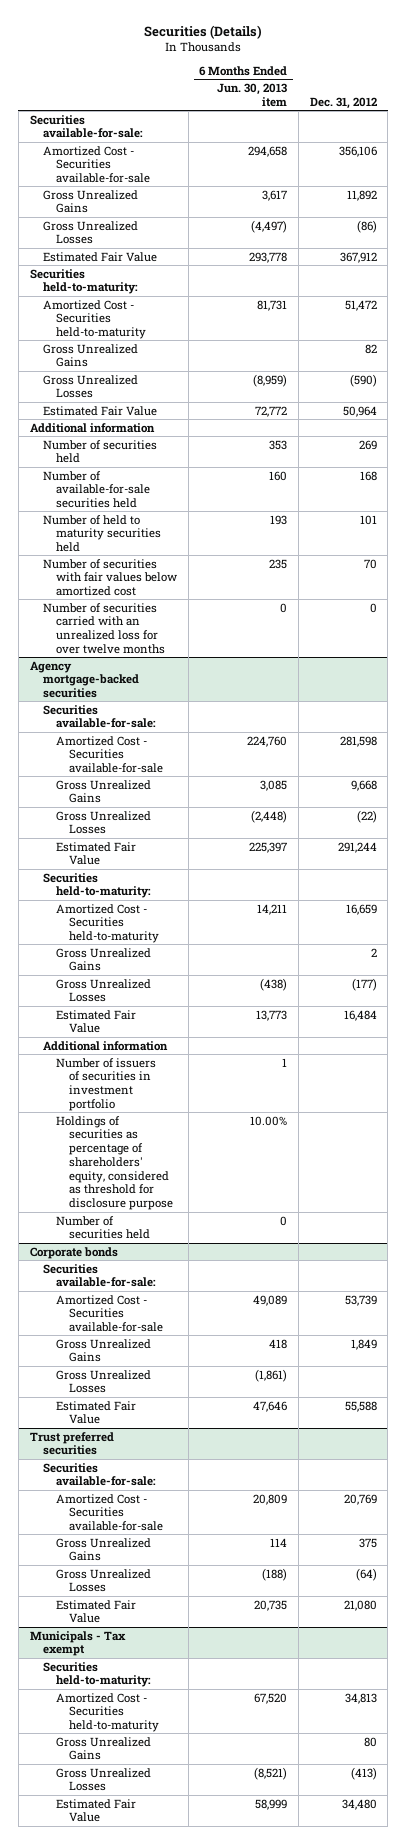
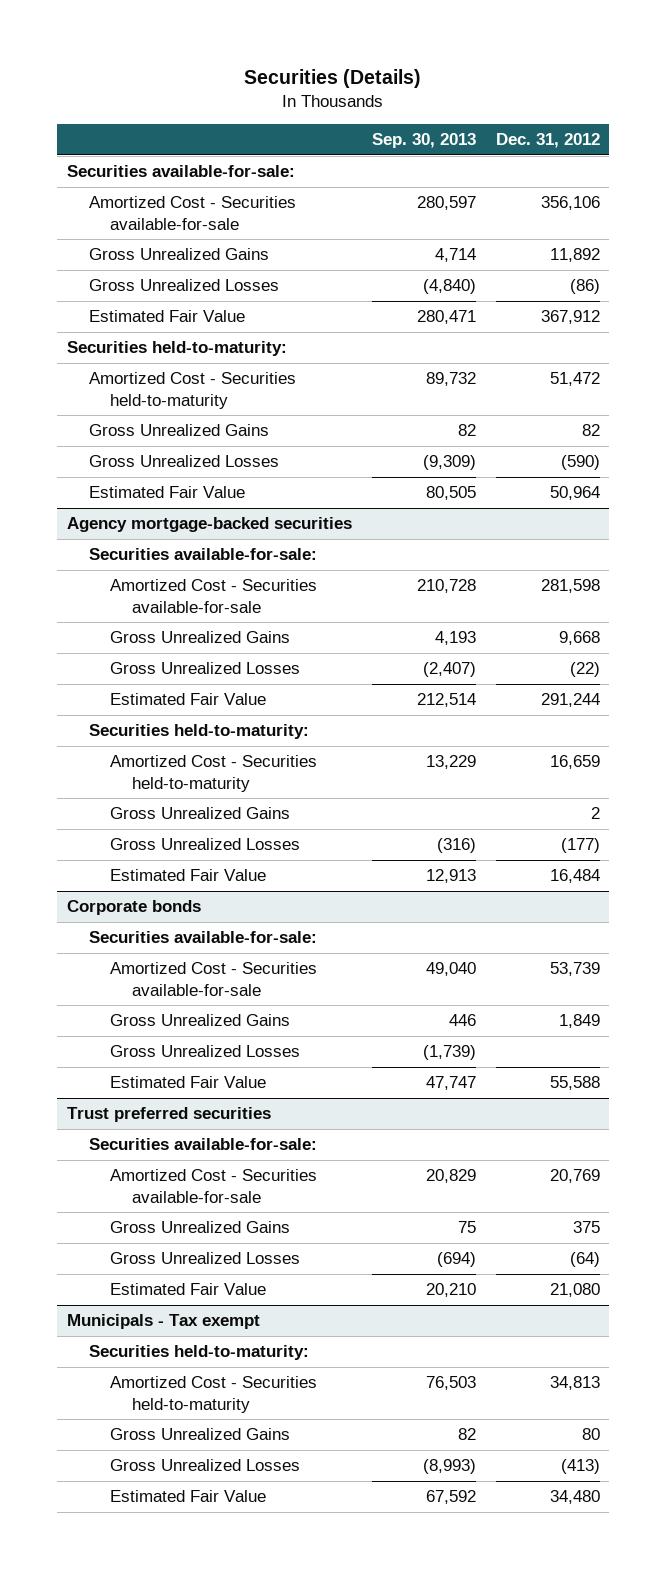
- | 6 Months Ended Jun. 30, 2013 item | Dec. 31, 2012
+ | Sep. 30, 2013 | Dec. 31, 2012
- Additional information
- Number of securities held | 353 | 269
- Number of available-for-sale securities held | 160 | 168
- Number of held to maturity securities held | 193 | 101
- Number of securities with fair values below amortized cost | 235 | 70
- Number of securities carried with an unrealized loss for over twelve months | 0 | 0
@ Agency mortgage-backed securities
- Additional information
- Number of issuers of securities in investment portfolio | 1 |
- Holdings of securities as percentage of shareholders' equity, considered as threshold for disclosure purpose | 10.00% |
- Number of securities held | 0 |

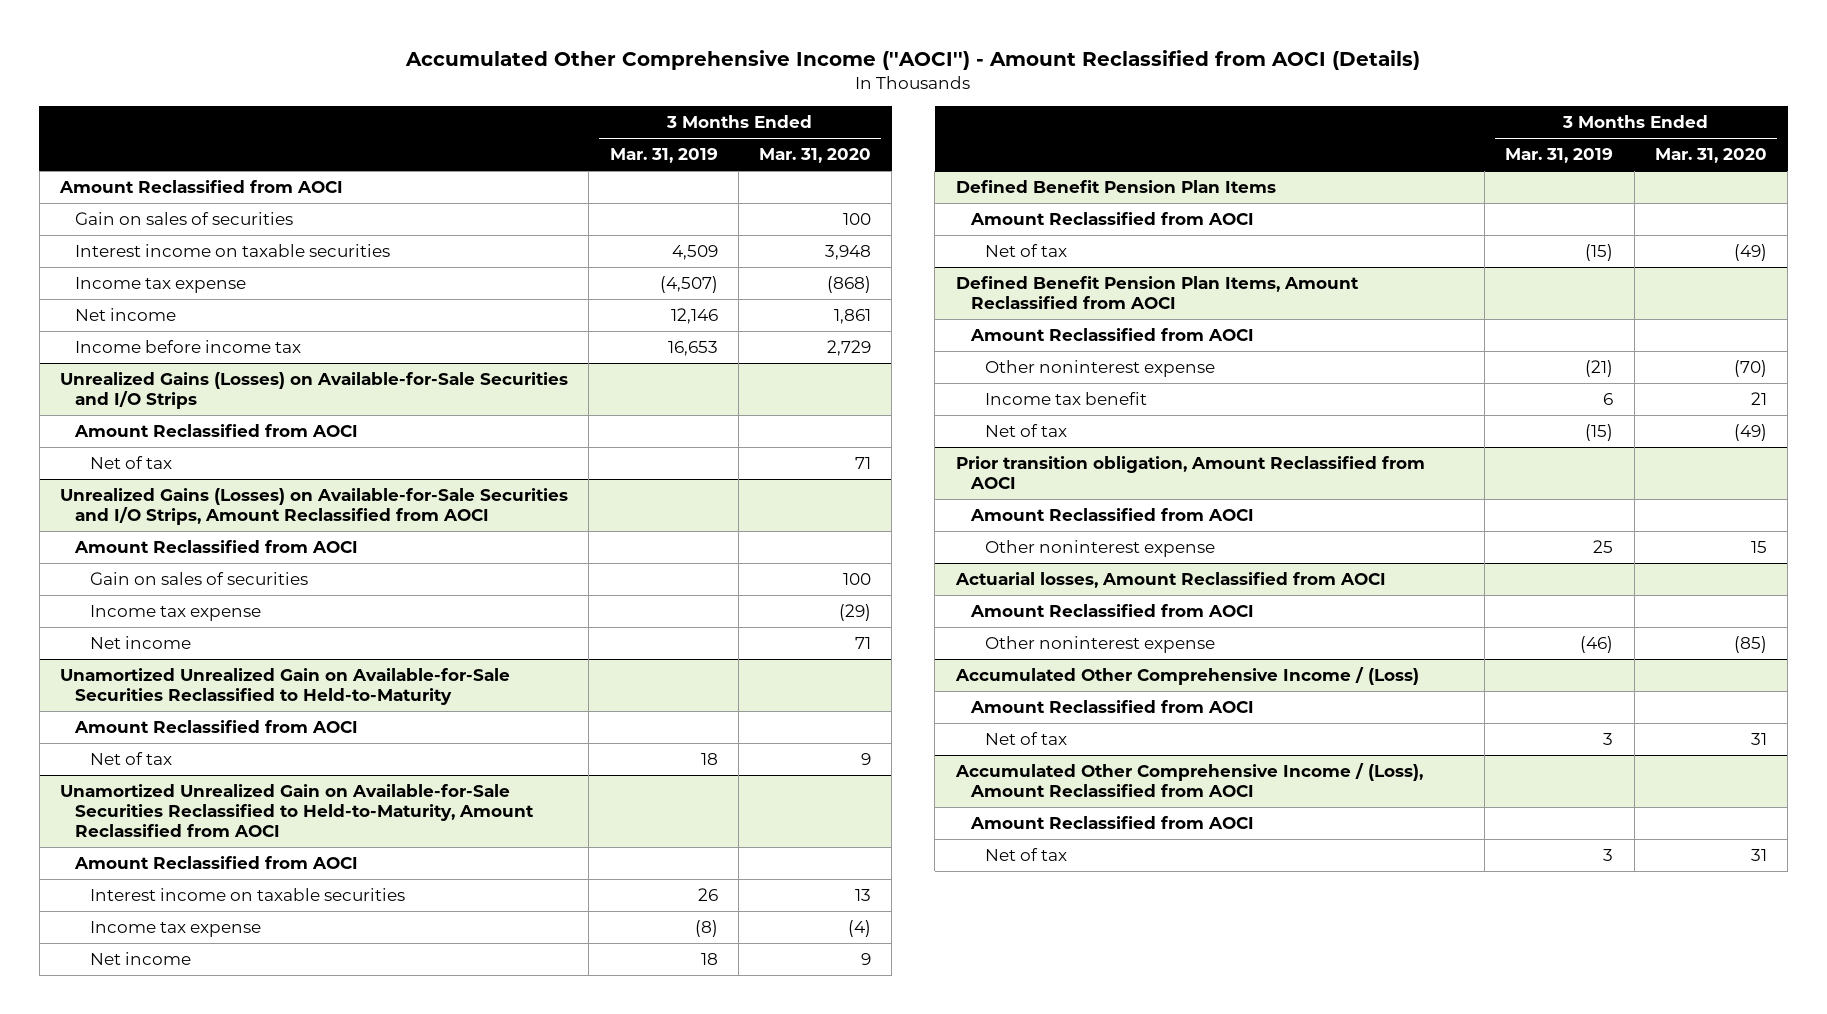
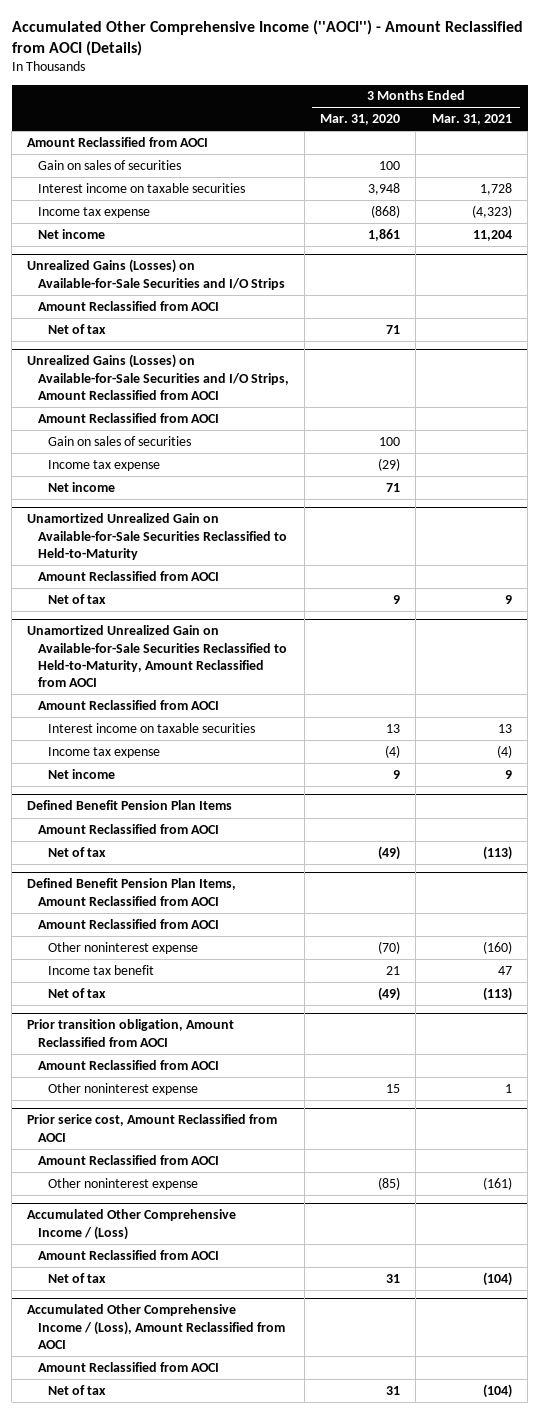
- | 3 Months Ended Mar. 31, 2019 | 3 Months Ended Mar. 31, 2020
+ | 3 Months Ended Mar. 31, 2020 | 3 Months Ended Mar. 31, 2021
- Income before income tax | 16,653 | 2,729
- Actuarial losses, Amount Reclassified from AOCI
+ Prior serice cost, Amount Reclassified from AOCI

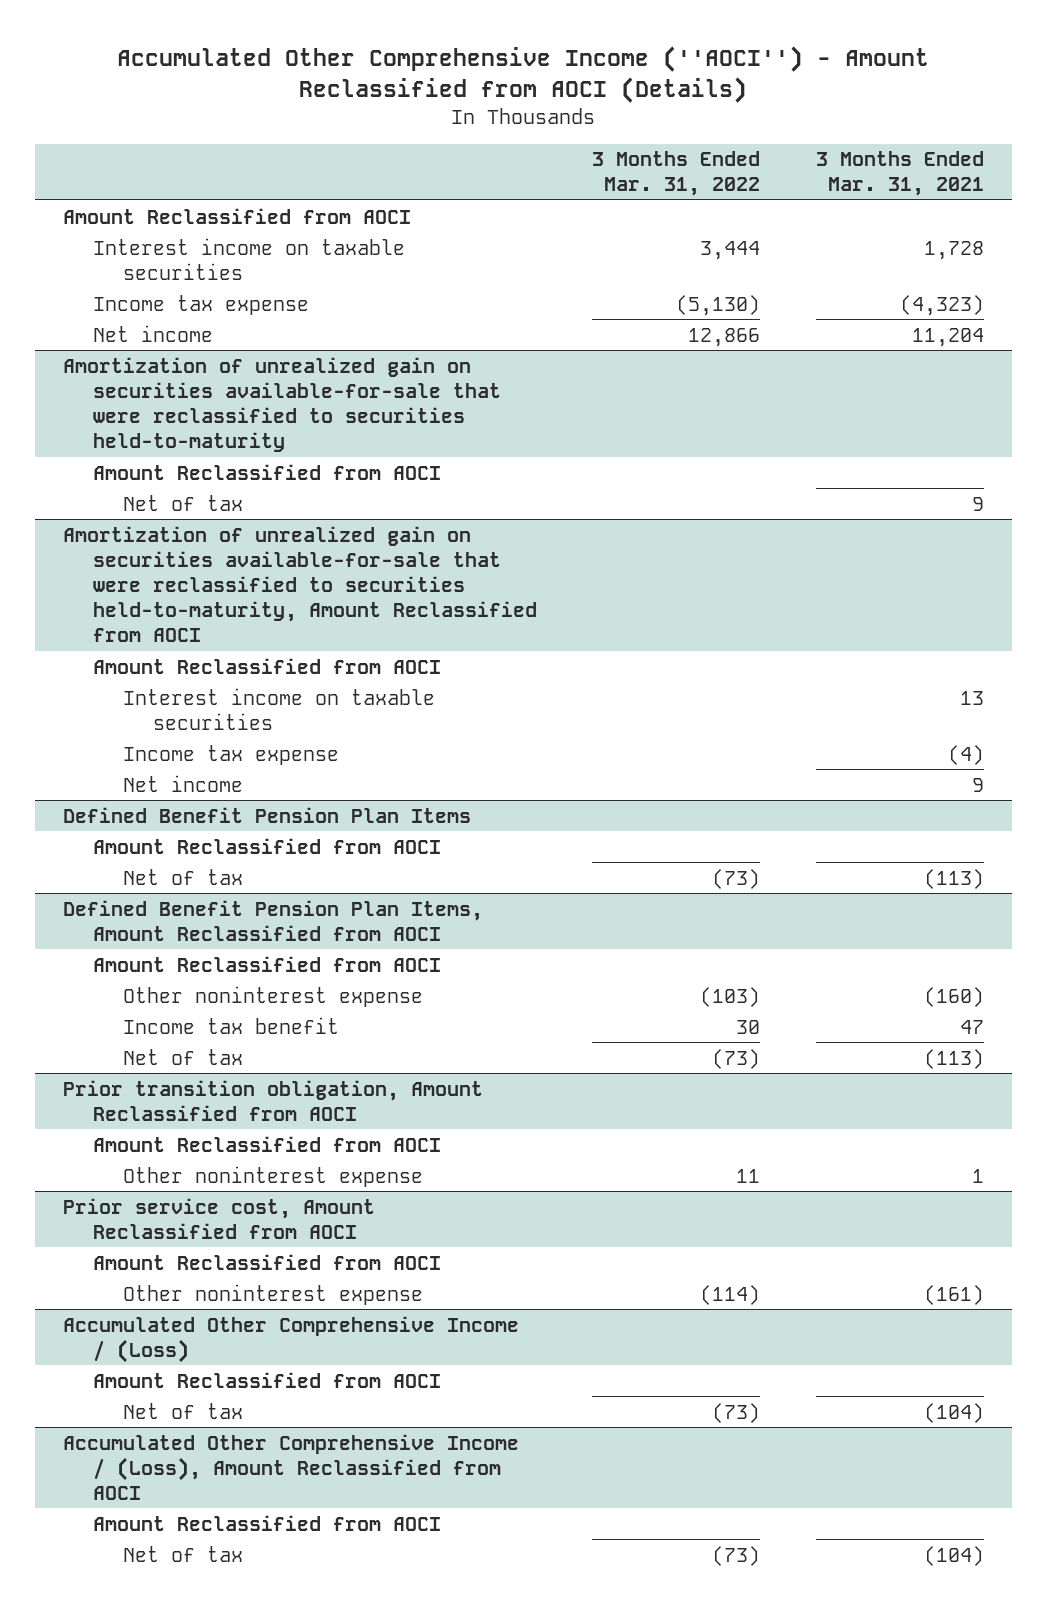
- | 3 Months Ended Mar. 31, 2020 | 3 Months Ended Mar. 31, 2021
+ | 3 Months Ended Mar. 31, 2022 | 3 Months Ended Mar. 31, 2021
- Gain on sales of securities | 100 |
- Unrealized Gains (Losses) on Available-for-Sale Securities and I/O Strips
- Amount Reclassified from AOCI
- Net of tax | 71 |
- Unrealized Gains (Losses) on Available-for-Sale Securities and I/O Strips, Amount Reclassified from AOCI
- Amount Reclassified from AOCI
- Gain on sales of securities | 100 |
- Income tax expense | (29) |
- Net income | 71 |
- Unamortized Unrealized Gain on Available-for-Sale Securities Reclassified to Held-to-Maturity
+ Amortization of unrealized gain on securities available-for-sale that were reclassified to securities held-to-maturity
- Unamortized Unrealized Gain on Available-for-Sale Securities Reclassified to Held-to-Maturity, Amount Reclassified from AOCI
+ Amortization of unrealized gain on securities available-for-sale that were reclassified to securities held-to-maturity, Amount Reclassified from AOCI
- Prior serice cost, Amount Reclassified from AOCI
+ Prior service cost, Amount Reclassified from AOCI

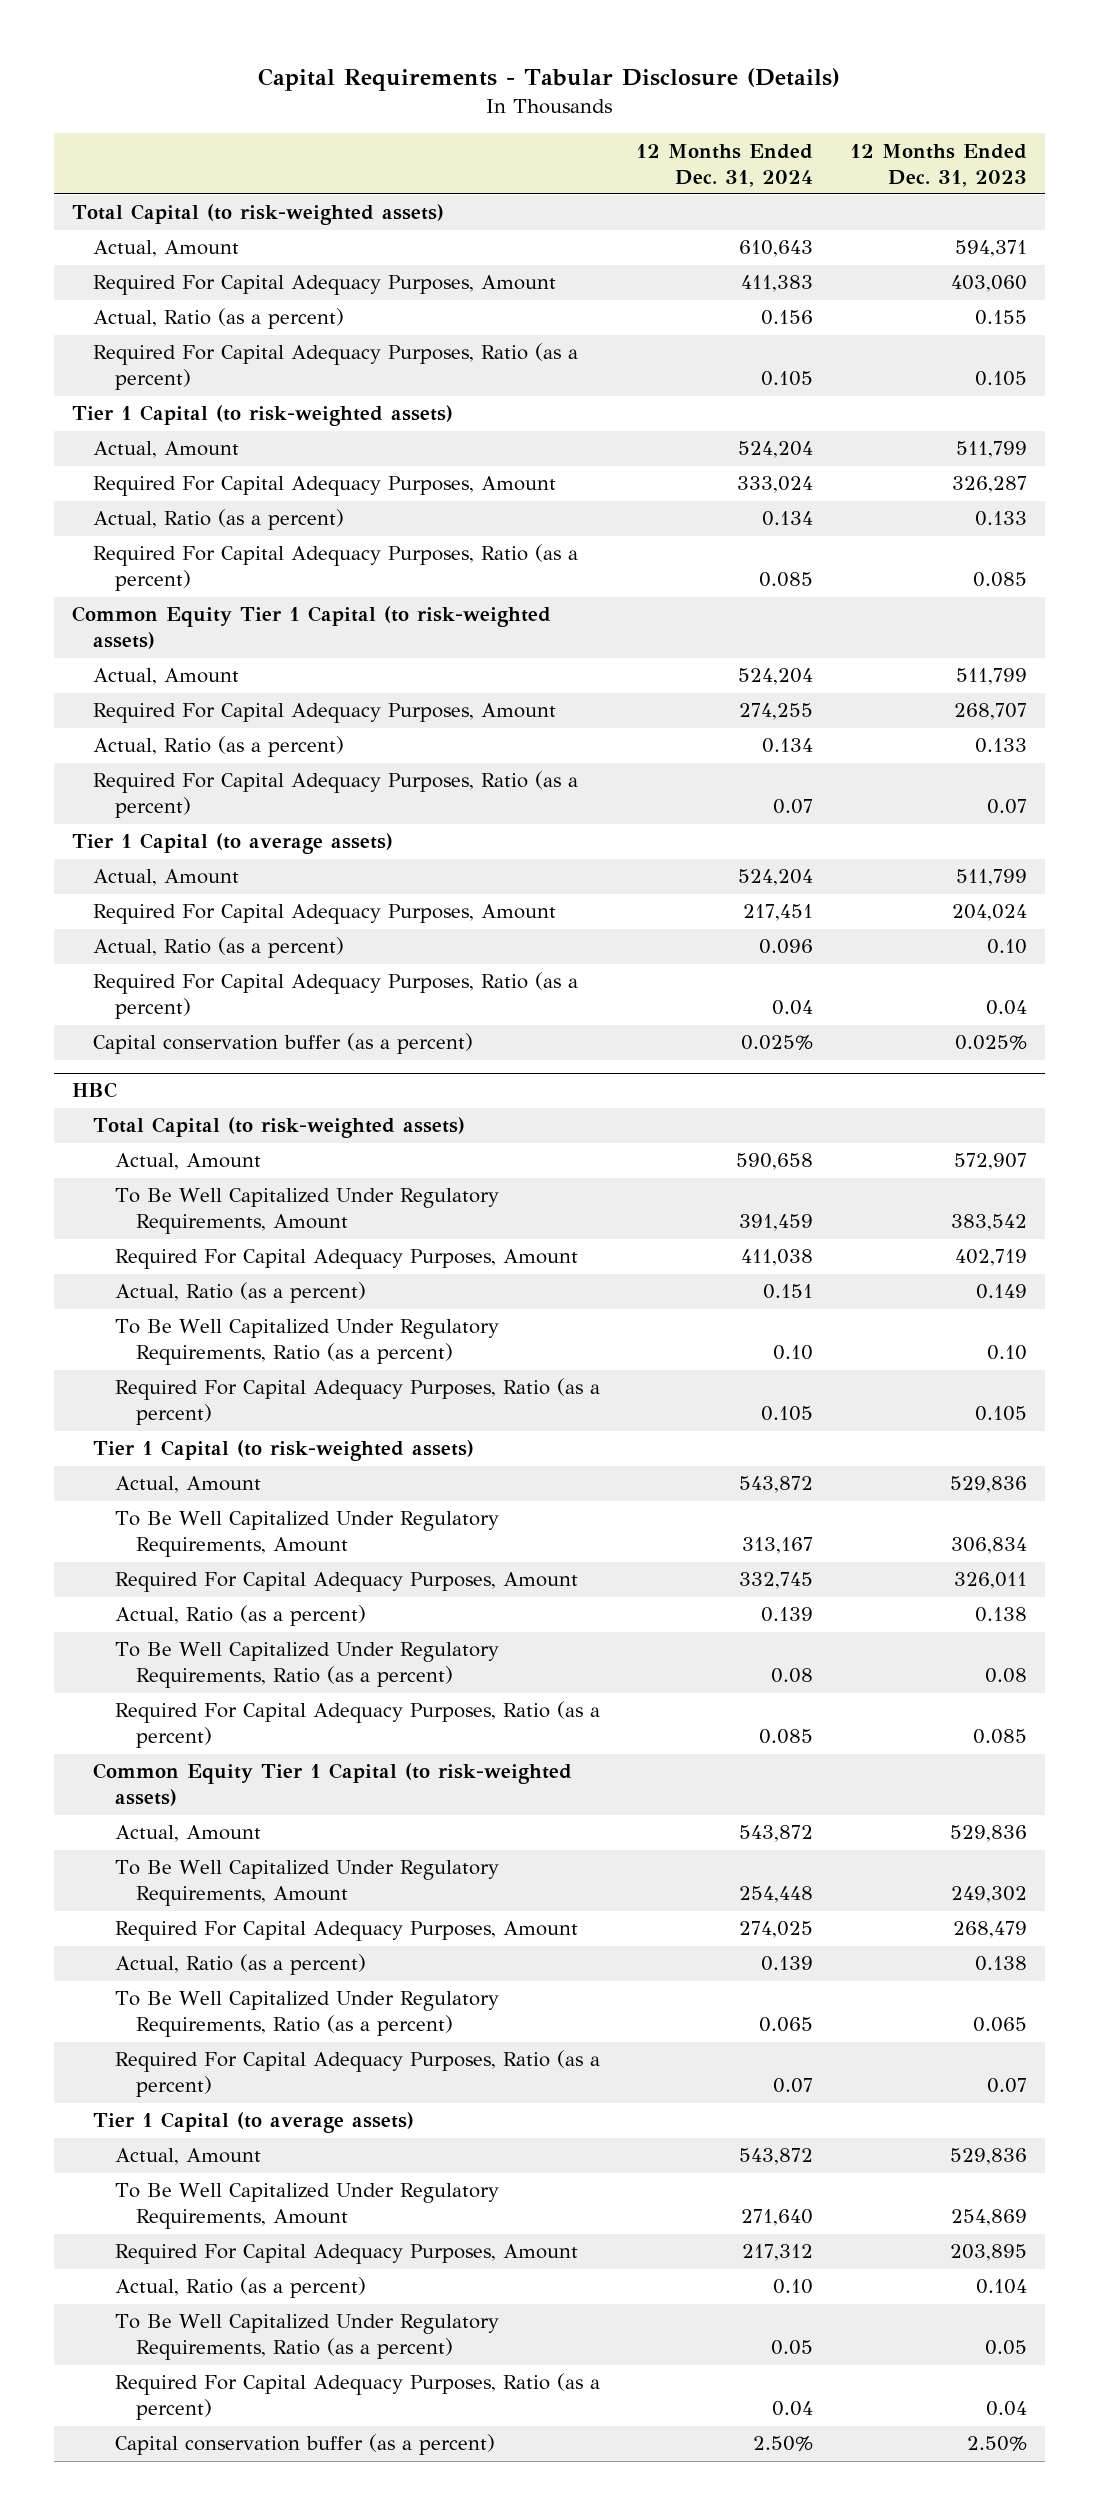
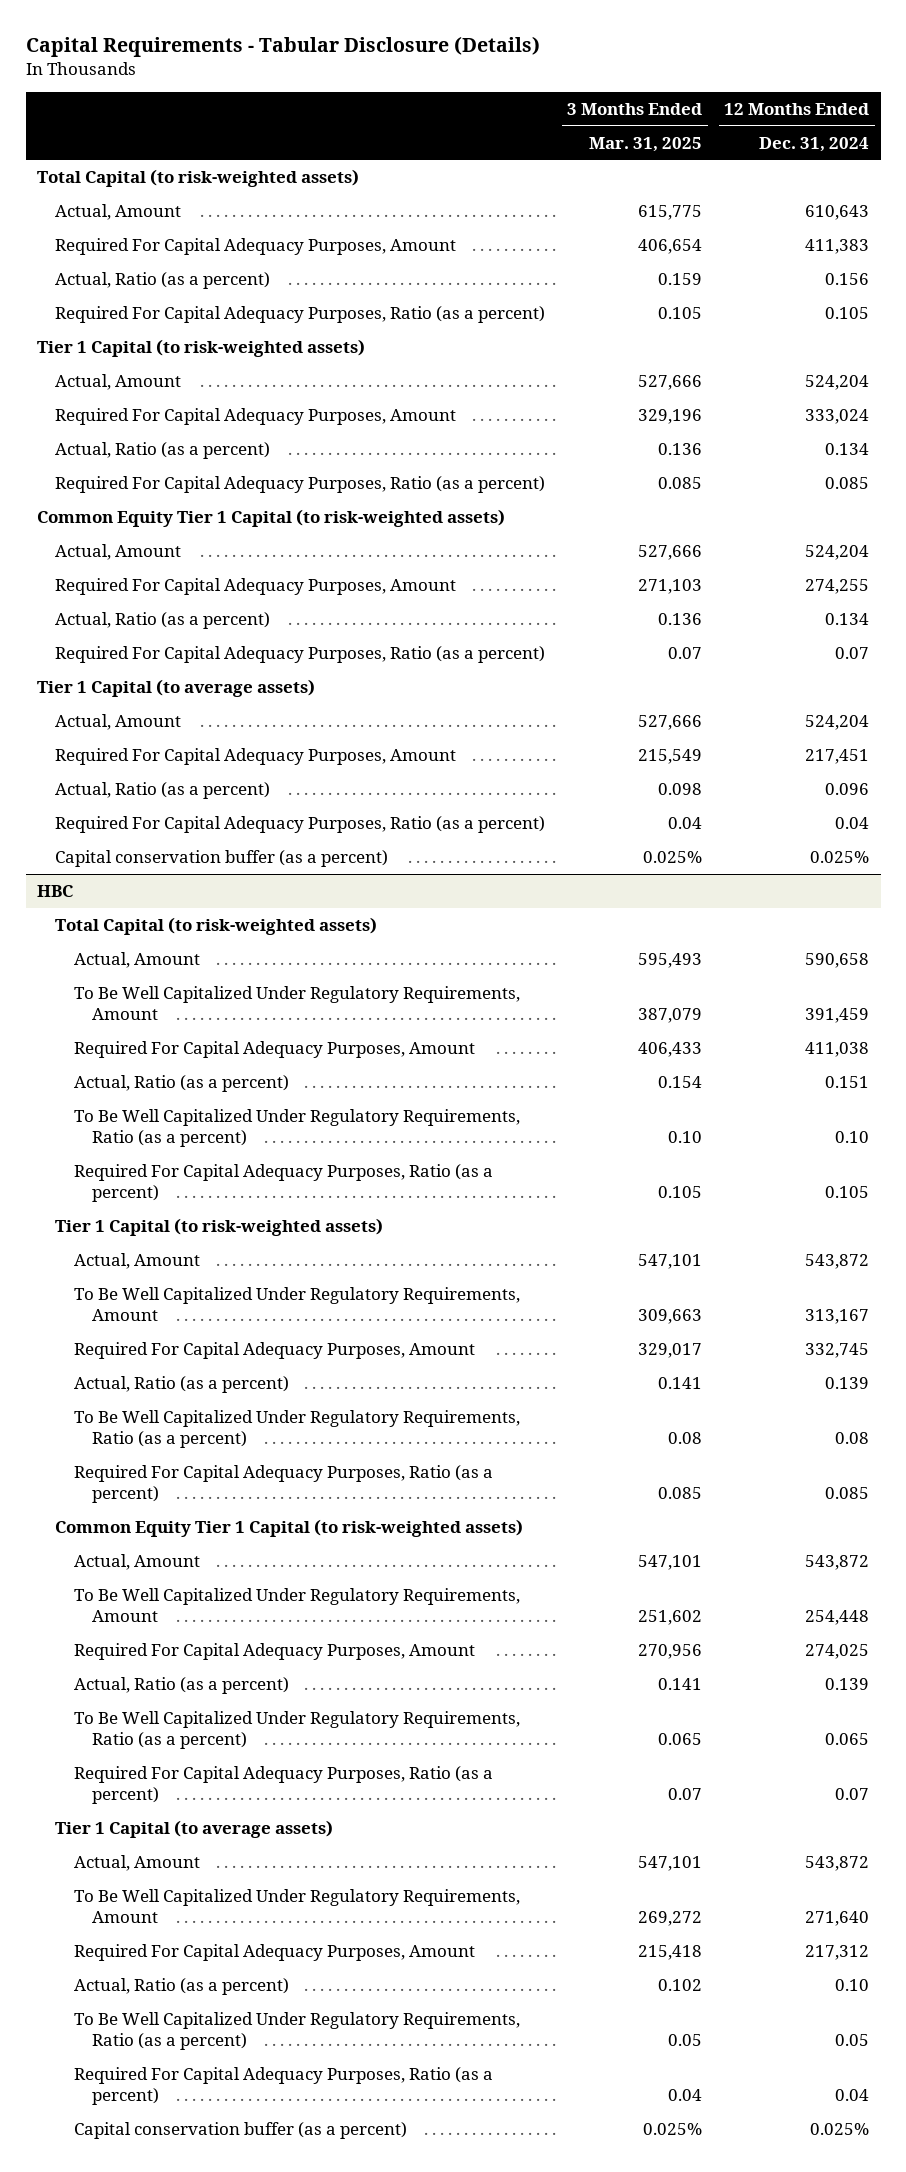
- | 12 Months Ended Dec. 31, 2024 | 12 Months Ended Dec. 31, 2023
+ | 3 Months Ended Mar. 31, 2025 | 12 Months Ended Dec. 31, 2024
@ HBC
- Capital conservation buffer (as a percent) | 2.50% | 2.50%
+ Capital conservation buffer (as a percent) | 0.025% | 0.025%

